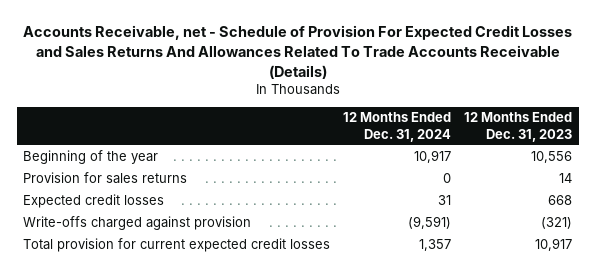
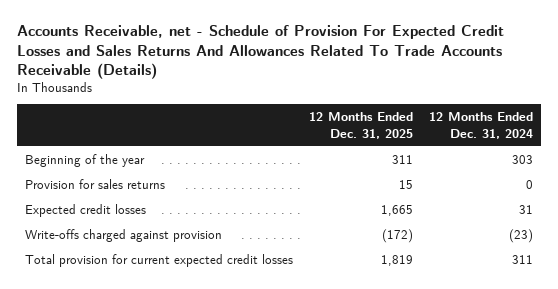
- | 12 Months Ended Dec. 31, 2024 | 12 Months Ended Dec. 31, 2023
+ | 12 Months Ended Dec. 31, 2025 | 12 Months Ended Dec. 31, 2024
- Beginning of the year | 10,917 | 10,556
+ Beginning of the year | 311 | 303
- Write-offs charged against provision | (9,591) | (321)
- Total provision for current expected credit losses | 1,357 | 10,917
+ Write-offs charged against provision | (172) | (23)
+ Total provision for current expected credit losses | 1,819 | 311

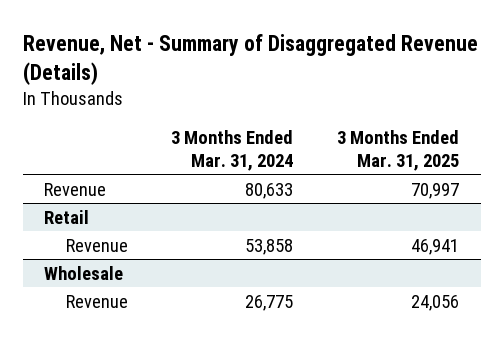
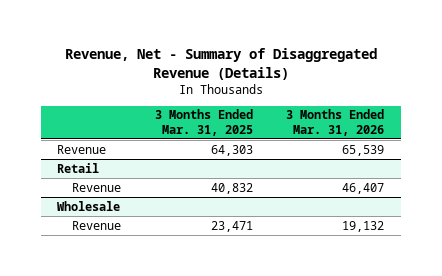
- | 3 Months Ended Mar. 31, 2024 | 3 Months Ended Mar. 31, 2025
+ | 3 Months Ended Mar. 31, 2025 | 3 Months Ended Mar. 31, 2026
- Revenue | 80,633 | 70,997
+ Revenue | 64,303 | 65,539
@ Retail
- Revenue | 53,858 | 46,941
+ Revenue | 40,832 | 46,407
@ Wholesale
- Revenue | 26,775 | 24,056
+ Revenue | 23,471 | 19,132

